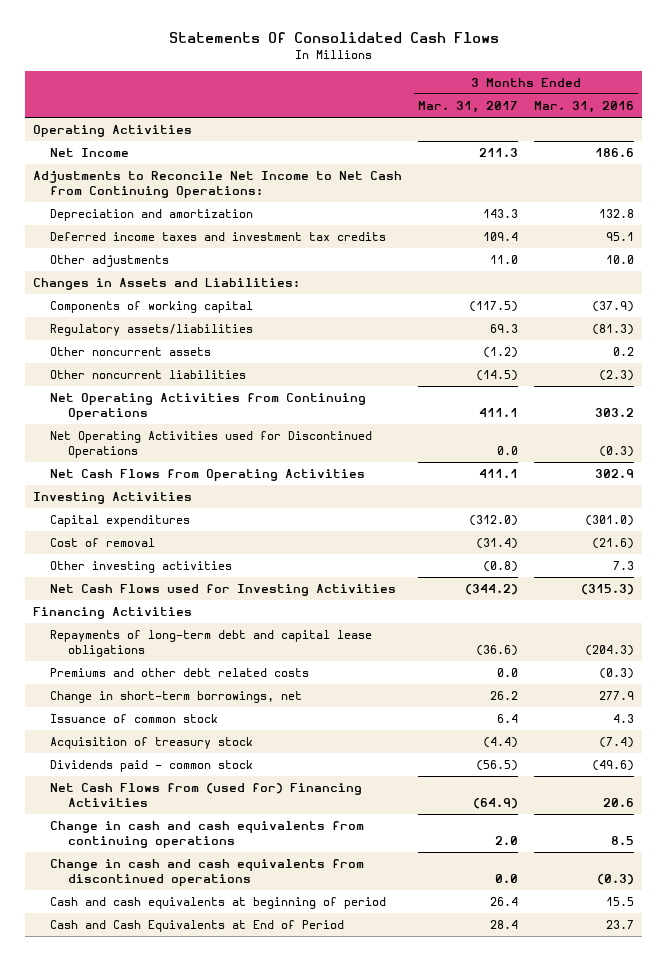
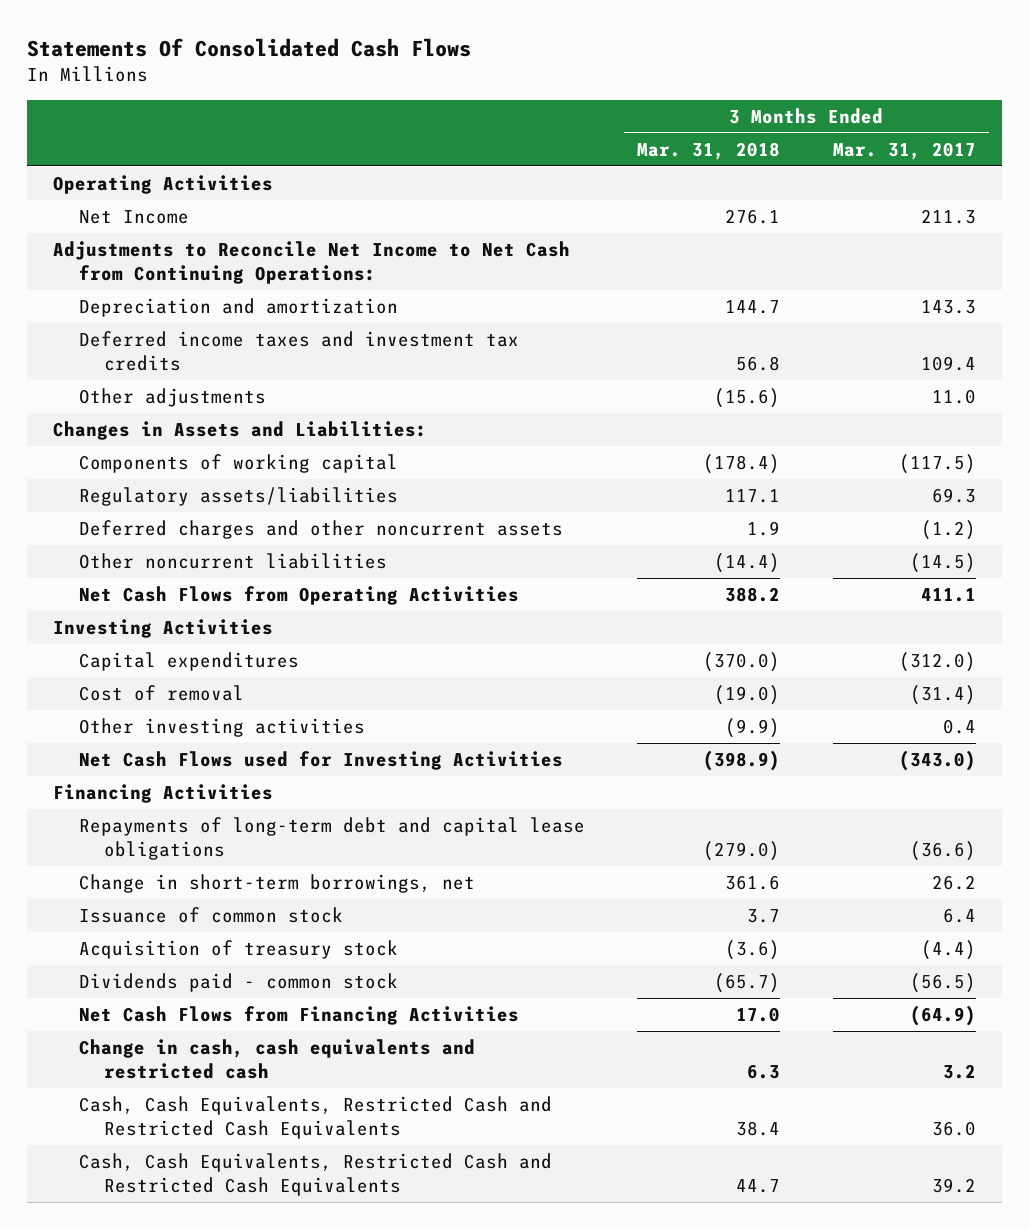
- | 3 Months Ended Mar. 31, 2017 | 3 Months Ended Mar. 31, 2016
+ | 3 Months Ended Mar. 31, 2018 | 3 Months Ended Mar. 31, 2017
- Other noncurrent assets | (1.2) | 0.2
+ Deferred charges and other noncurrent assets | 1.9 | (1.2)
- Net Operating Activities from Continuing Operations | 411.1 | 303.2
- Net Operating Activities used for Discontinued Operations | 0.0 | (0.3)
- Other investing activities | (0.8) | 7.3
- Net Cash Flows used for Investing Activities | (344.2) | (315.3)
+ Other investing activities | (9.9) | 0.4
+ Net Cash Flows used for Investing Activities | (398.9) | (343.0)
- Premiums and other debt related costs | 0.0 | (0.3)
- Net Cash Flows from (used for) Financing Activities | (64.9) | 20.6
- Change in cash and cash equivalents from continuing operations | 2.0 | 8.5
- Change in cash and cash equivalents from discontinued operations | 0.0 | (0.3)
- Cash and cash equivalents at beginning of period | 26.4 | 15.5
- Cash and Cash Equivalents at End of Period | 28.4 | 23.7
+ Net Cash Flows from Financing Activities | 17.0 | (64.9)
+ Change in cash, cash equivalents and restricted cash | 6.3 | 3.2
+ Cash, Cash Equivalents, Restricted Cash and Restricted Cash Equivalents | 38.4 | 36.0
+ Cash, Cash Equivalents, Restricted Cash and Restricted Cash Equivalents | 44.7 | 39.2

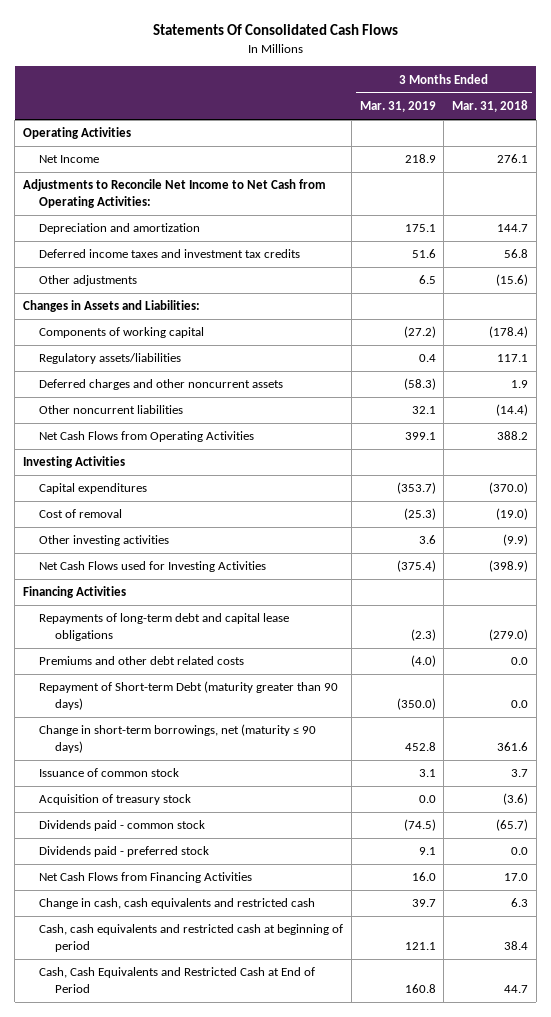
- | 3 Months Ended Mar. 31, 2018 | 3 Months Ended Mar. 31, 2017
+ | 3 Months Ended Mar. 31, 2019 | 3 Months Ended Mar. 31, 2018
- Adjustments to Reconcile Net Income to Net Cash from Continuing Operations:
+ Adjustments to Reconcile Net Income to Net Cash from Operating Activities:
- Change in short-term borrowings, net | 361.6 | 26.2
+ Premiums and other debt related costs | (4.0) | 0.0
+ Repayment of Short-term Debt (maturity greater than 90 days) | (350.0) | 0.0
+ Change in short-term borrowings, net (maturity ≤ 90 days) | 452.8 | 361.6
+ Dividends paid - preferred stock | 9.1 | 0.0
- Cash, Cash Equivalents, Restricted Cash and Restricted Cash Equivalents | 38.4 | 36.0
- Cash, Cash Equivalents, Restricted Cash and Restricted Cash Equivalents | 44.7 | 39.2
+ Cash, cash equivalents and restricted cash at beginning of period | 121.1 | 38.4
+ Cash, Cash Equivalents and Restricted Cash at End of Period | 160.8 | 44.7

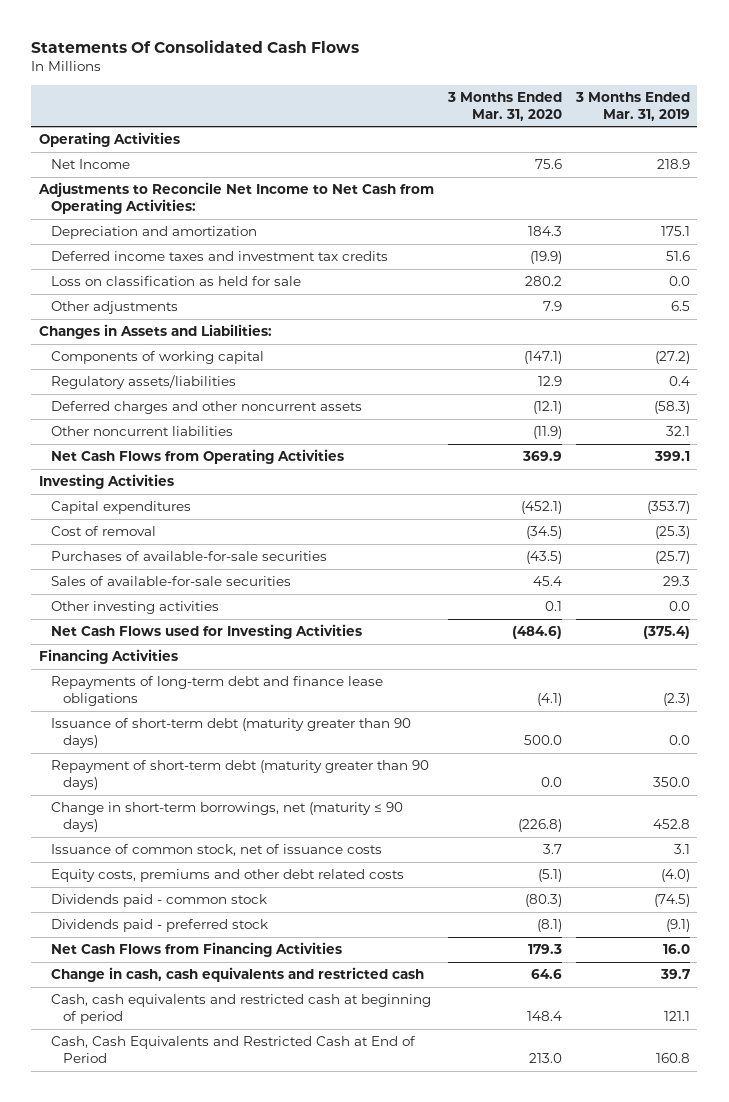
- | 3 Months Ended Mar. 31, 2019 | 3 Months Ended Mar. 31, 2018
+ | 3 Months Ended Mar. 31, 2020 | 3 Months Ended Mar. 31, 2019
+ Loss on classification as held for sale | 280.2 | 0.0
- Other investing activities | 3.6 | (9.9)
+ Purchases of available-for-sale securities | (43.5) | (25.7)
+ Sales of available-for-sale securities | 45.4 | 29.3
+ Other investing activities | 0.1 | 0.0
- Repayments of long-term debt and capital lease obligations | (2.3) | (279.0)
- Premiums and other debt related costs | (4.0) | 0.0
- Repayment of Short-term Debt (maturity greater than 90 days) | (350.0) | 0.0
+ Repayments of long-term debt and finance lease obligations | (4.1) | (2.3)
+ Issuance of short-term debt (maturity greater than 90 days) | 500.0 | 0.0
+ Repayment of short-term debt (maturity greater than 90 days) | 0.0 | 350.0
- Issuance of common stock | 3.1 | 3.7
- Acquisition of treasury stock | 0.0 | (3.6)
+ Issuance of common stock, net of issuance costs | 3.7 | 3.1
+ Equity costs, premiums and other debt related costs | (5.1) | (4.0)
- Dividends paid - preferred stock | 9.1 | 0.0
+ Dividends paid - preferred stock | (8.1) | (9.1)

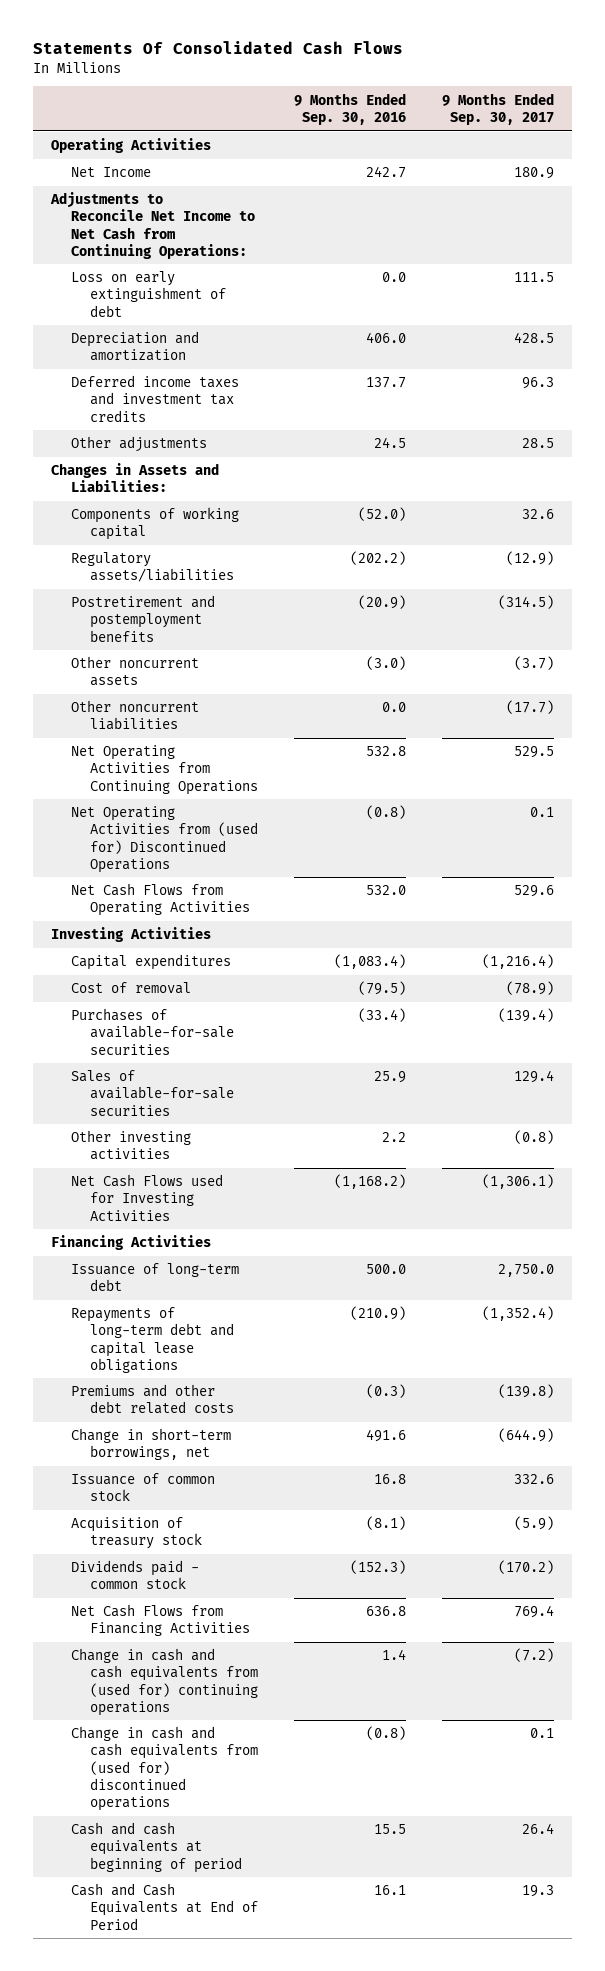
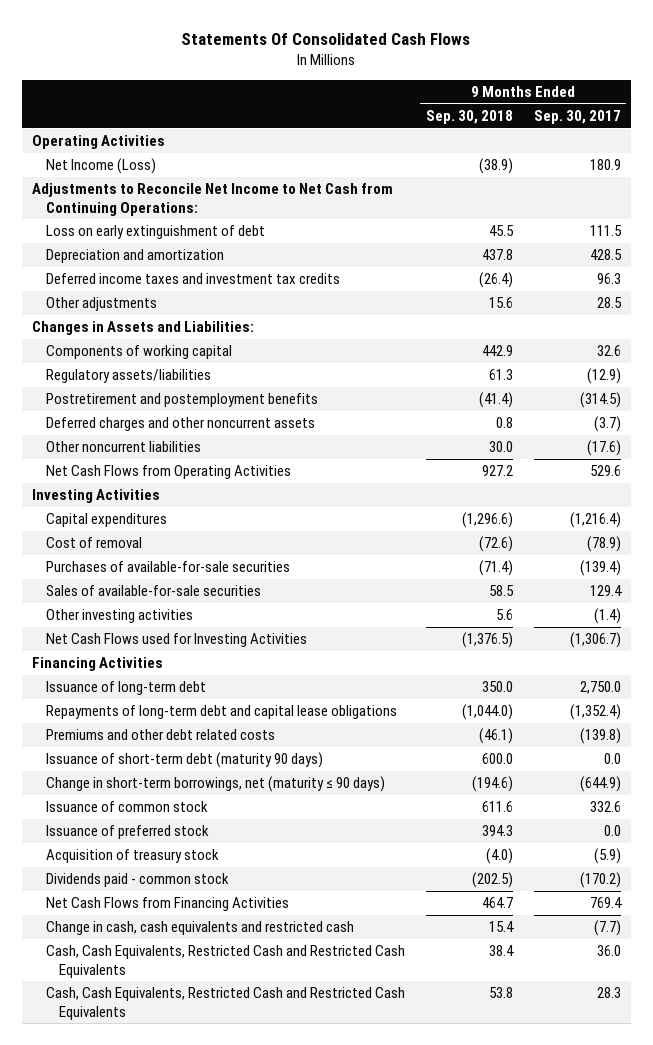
- | 9 Months Ended Sep. 30, 2016 | 9 Months Ended Sep. 30, 2017
+ | 9 Months Ended Sep. 30, 2018 | 9 Months Ended Sep. 30, 2017
- Net Income | 242.7 | 180.9
+ Net Income (Loss) | (38.9) | 180.9
- Other noncurrent assets | (3.0) | (3.7)
- Other noncurrent liabilities | 0.0 | (17.7)
- Net Operating Activities from Continuing Operations | 532.8 | 529.5
- Net Operating Activities from (used for) Discontinued Operations | (0.8) | 0.1
+ Deferred charges and other noncurrent assets | 0.8 | (3.7)
+ Other noncurrent liabilities | 30.0 | (17.6)
- Other investing activities | 2.2 | (0.8)
- Net Cash Flows used for Investing Activities | (1,168.2) | (1,306.1)
+ Other investing activities | 5.6 | (1.4)
+ Net Cash Flows used for Investing Activities | (1,376.5) | (1,306.7)
- Change in short-term borrowings, net | 491.6 | (644.9)
+ Issuance of short-term debt (maturity 90 days) | 600.0 | 0.0
+ Change in short-term borrowings, net (maturity ≤ 90 days) | (194.6) | (644.9)
+ Issuance of preferred stock | 394.3 | 0.0
- Change in cash and cash equivalents from (used for) continuing operations | 1.4 | (7.2)
- Change in cash and cash equivalents from (used for) discontinued operations | (0.8) | 0.1
- Cash and cash equivalents at beginning of period | 15.5 | 26.4
- Cash and Cash Equivalents at End of Period | 16.1 | 19.3
+ Change in cash, cash equivalents and restricted cash | 15.4 | (7.7)
+ Cash, Cash Equivalents, Restricted Cash and Restricted Cash Equivalents | 38.4 | 36.0
+ Cash, Cash Equivalents, Restricted Cash and Restricted Cash Equivalents | 53.8 | 28.3

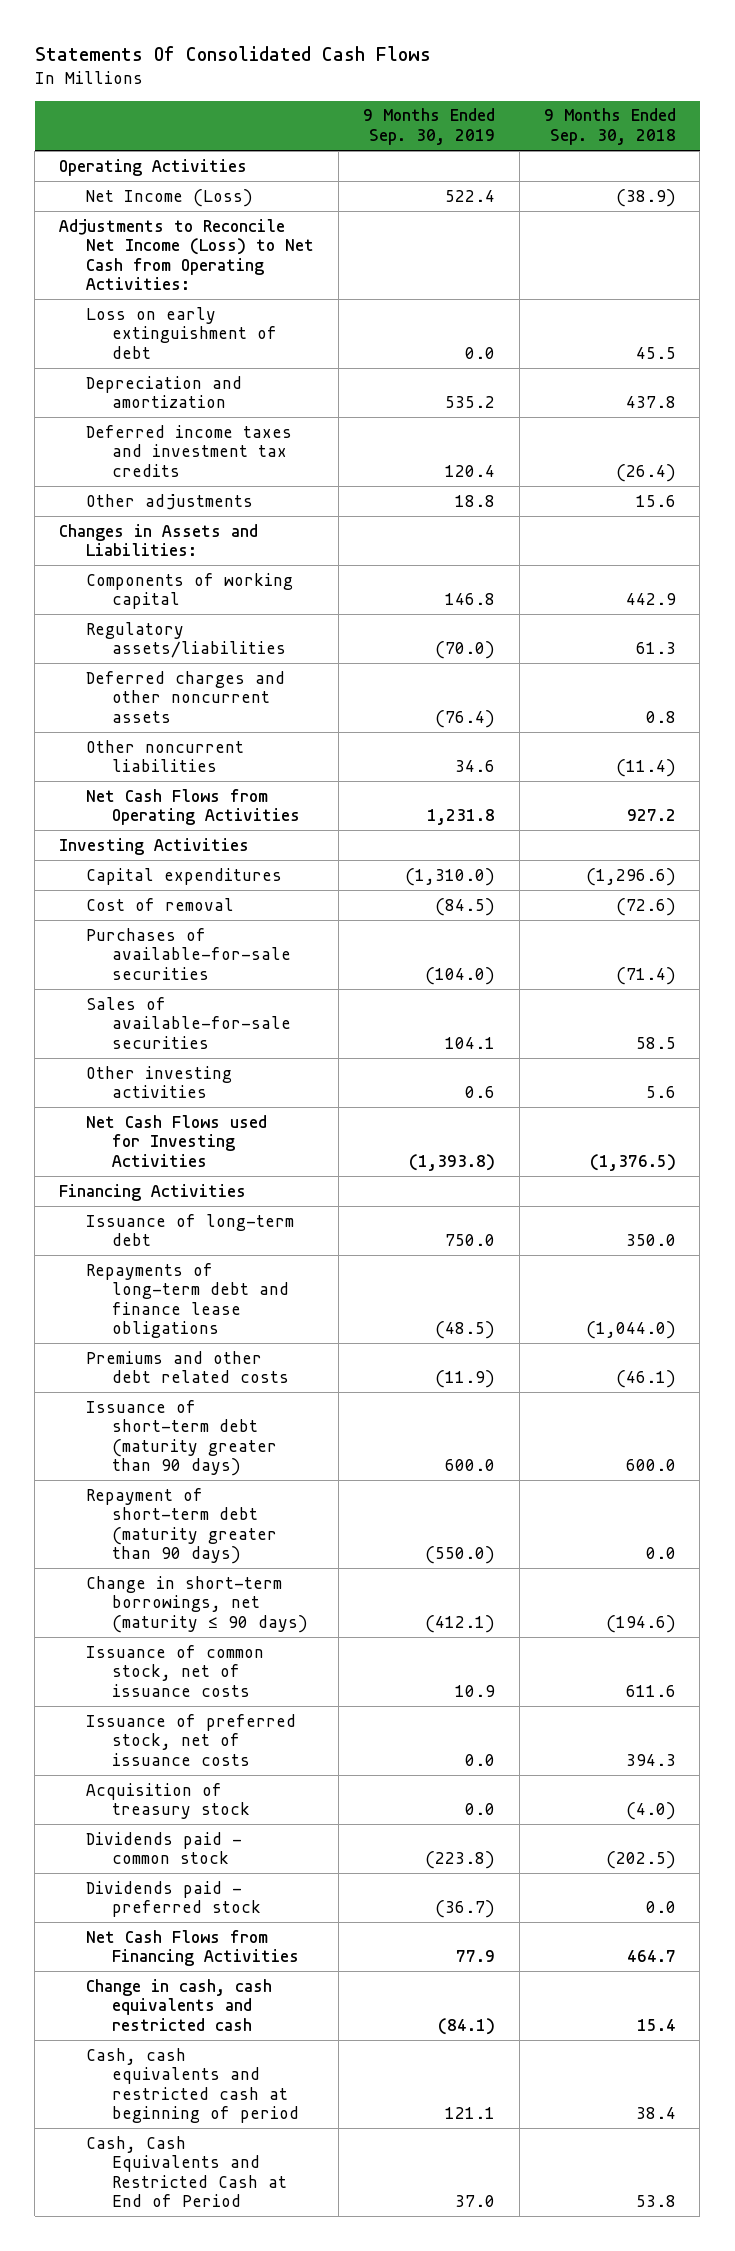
- | 9 Months Ended Sep. 30, 2018 | 9 Months Ended Sep. 30, 2017
+ | 9 Months Ended Sep. 30, 2019 | 9 Months Ended Sep. 30, 2018
- Adjustments to Reconcile Net Income to Net Cash from Continuing Operations:
+ Adjustments to Reconcile Net Income (Loss) to Net Cash from Operating Activities:
- Postretirement and postemployment benefits | (41.4) | (314.5)
- Other noncurrent liabilities | 30.0 | (17.6)
+ Other noncurrent liabilities | 34.6 | (11.4)
- Repayments of long-term debt and capital lease obligations | (1,044.0) | (1,352.4)
+ Repayments of long-term debt and finance lease obligations | (48.5) | (1,044.0)
- Issuance of short-term debt (maturity 90 days) | 600.0 | 0.0
+ Issuance of short-term debt (maturity greater than 90 days) | 600.0 | 600.0
+ Repayment of short-term debt (maturity greater than 90 days) | (550.0) | 0.0
- Issuance of common stock | 611.6 | 332.6
- Issuance of preferred stock | 394.3 | 0.0
+ Issuance of common stock, net of issuance costs | 10.9 | 611.6
+ Issuance of preferred stock, net of issuance costs | 0.0 | 394.3
+ Dividends paid - preferred stock | (36.7) | 0.0
- Cash, Cash Equivalents, Restricted Cash and Restricted Cash Equivalents | 38.4 | 36.0
- Cash, Cash Equivalents, Restricted Cash and Restricted Cash Equivalents | 53.8 | 28.3
+ Cash, cash equivalents and restricted cash at beginning of period | 121.1 | 38.4
+ Cash, Cash Equivalents and Restricted Cash at End of Period | 37.0 | 53.8

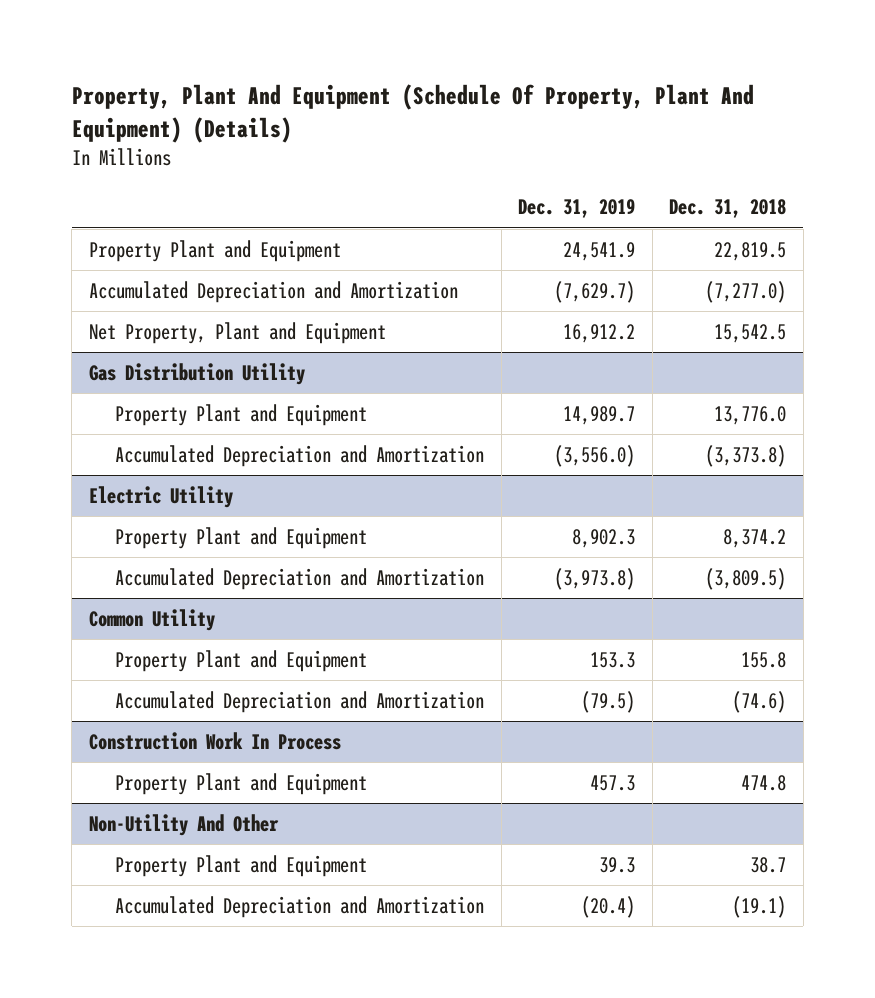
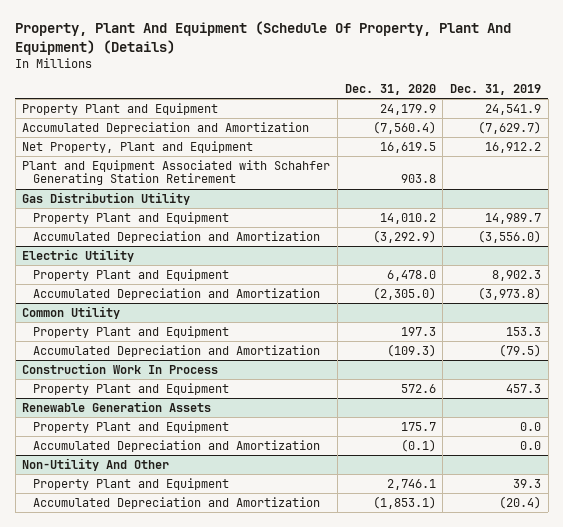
- | Dec. 31, 2019 | Dec. 31, 2018
+ | Dec. 31, 2020 | Dec. 31, 2019
+ Plant and Equipment Associated with Schahfer Generating Station Retirement | 903.8 |
+ Renewable Generation Assets
+ Property Plant and Equipment | 175.7 | 0.0
+ Accumulated Depreciation and Amortization | (0.1) | 0.0

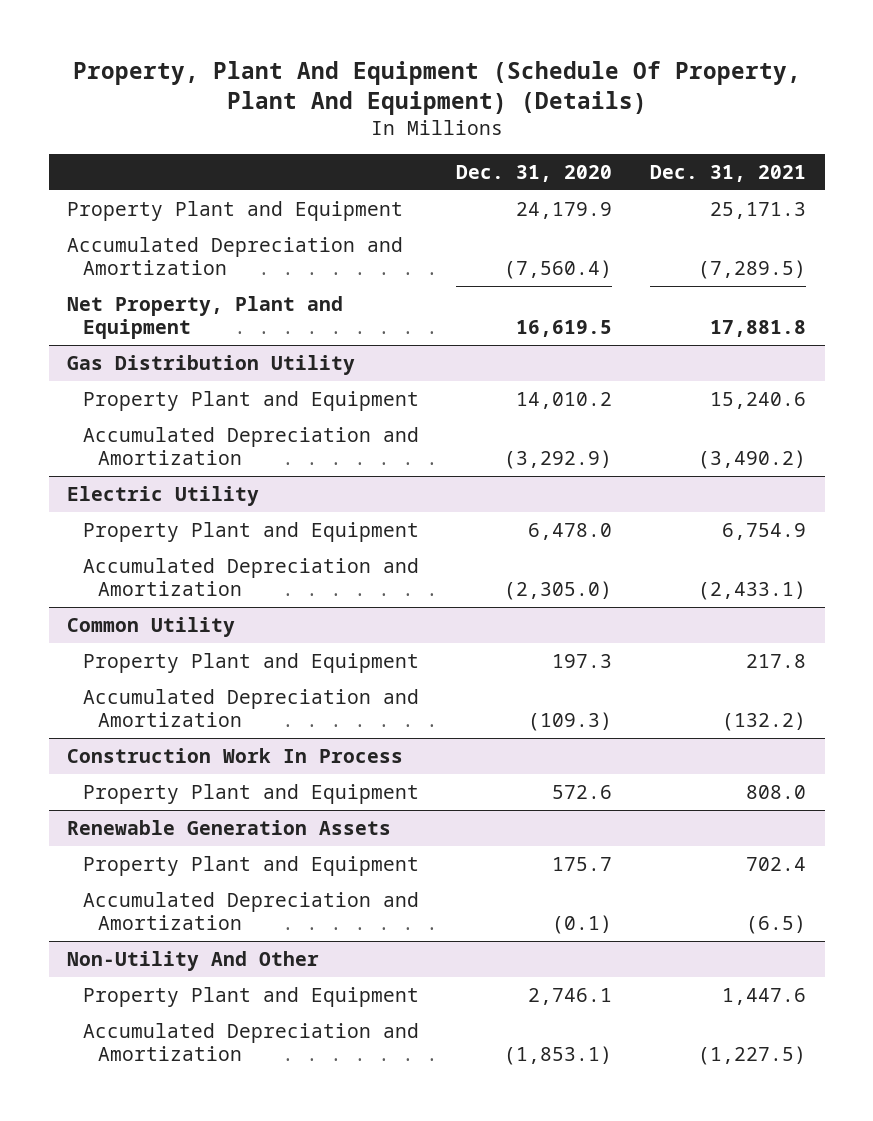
- | Dec. 31, 2020 | Dec. 31, 2019
+ | Dec. 31, 2020 | Dec. 31, 2021
- Plant and Equipment Associated with Schahfer Generating Station Retirement | 903.8 |

